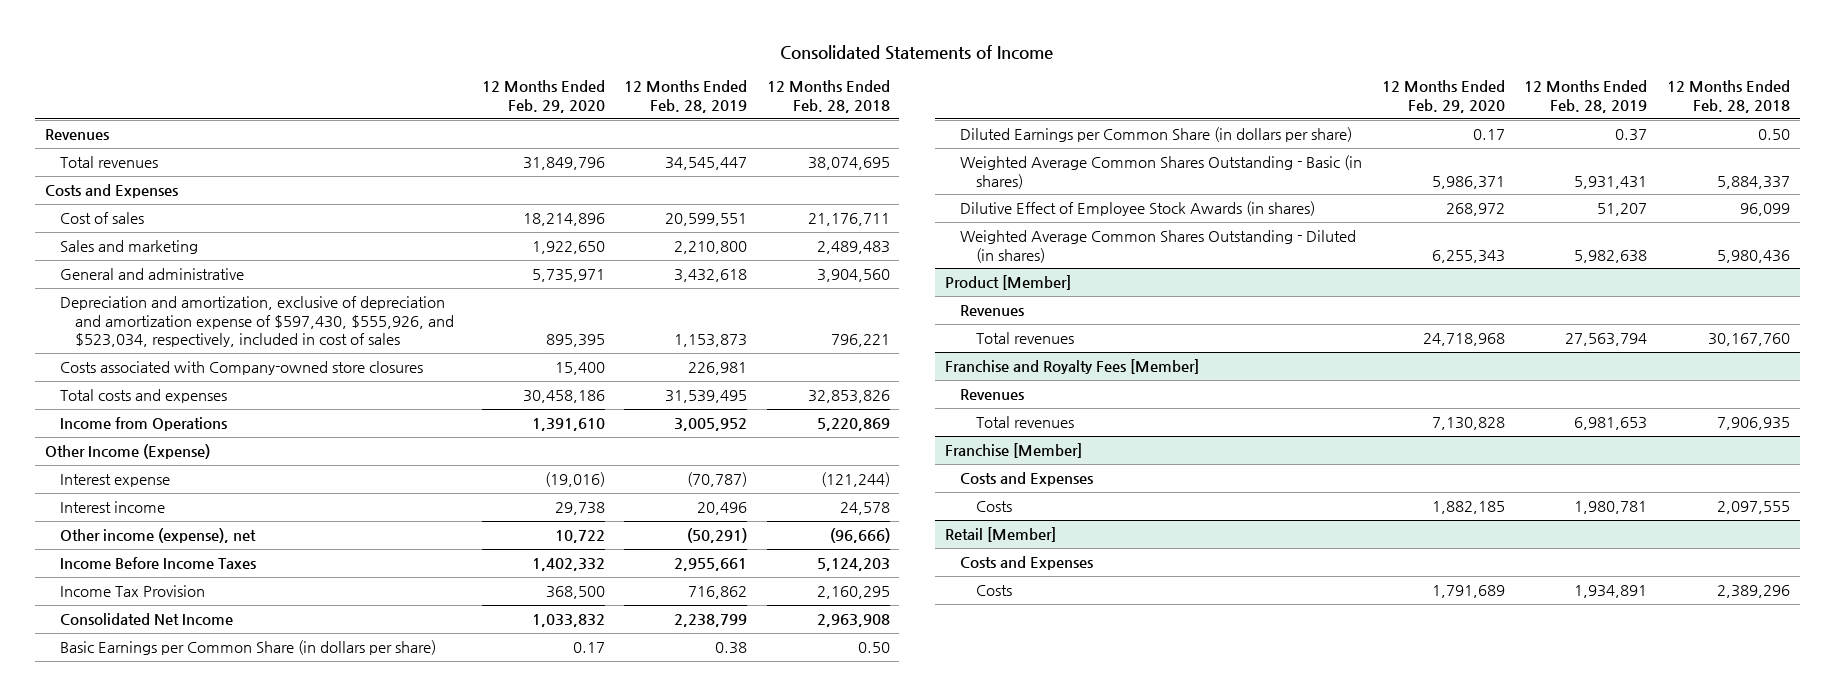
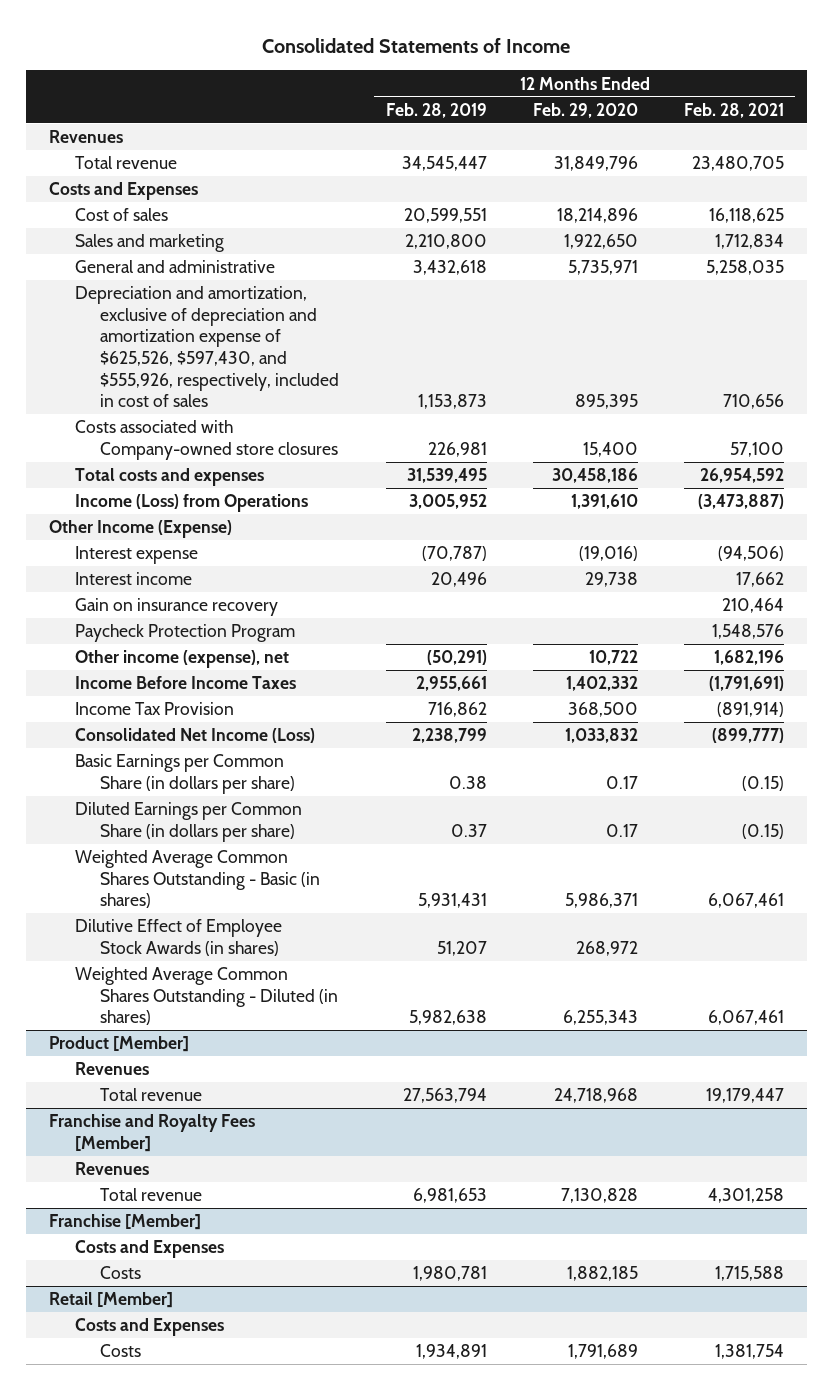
- | 12 Months Ended Feb. 29, 2020 | 12 Months Ended Feb. 28, 2019 | 12 Months Ended Feb. 28, 2018
+ | 12 Months Ended Feb. 28, 2019 | 12 Months Ended Feb. 29, 2020 | 12 Months Ended Feb. 28, 2021
- Total revenues | 31,849,796 | 34,545,447 | 38,074,695
+ Total revenue | 34,545,447 | 31,849,796 | 23,480,705
- Depreciation and amortization, exclusive of depreciation and amortization expense of $597,430, $555,926, and $523,034, respectively, included in cost of sales | 895,395 | 1,153,873 | 796,221
+ Depreciation and amortization, exclusive of depreciation and amortization expense of $625,526, $597,430, and $555,926, respectively, included in cost of sales | 1,153,873 | 895,395 | 710,656
- Income from Operations | 1,391,610 | 3,005,952 | 5,220,869
+ Income (Loss) from Operations | 3,005,952 | 1,391,610 | (3,473,887)
+ Gain on insurance recovery | | | 210,464
+ Paycheck Protection Program | | | 1,548,576
- Consolidated Net Income | 1,033,832 | 2,238,799 | 2,963,908
+ Consolidated Net Income (Loss) | 2,238,799 | 1,033,832 | (899,777)
@ Product [Member]
- Total revenues | 24,718,968 | 27,563,794 | 30,167,760
+ Total revenue | 27,563,794 | 24,718,968 | 19,179,447
@ Franchise and Royalty Fees [Member]
- Total revenues | 7,130,828 | 6,981,653 | 7,906,935
+ Total revenue | 6,981,653 | 7,130,828 | 4,301,258

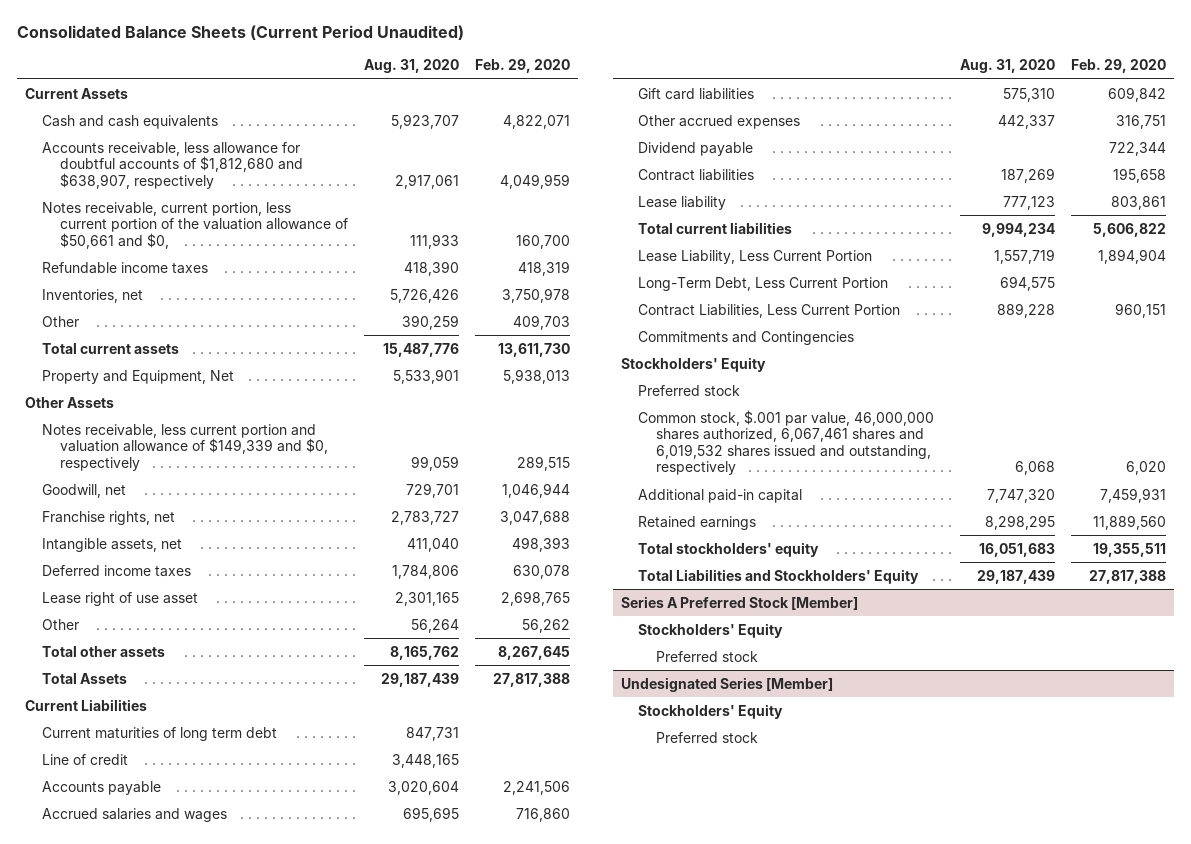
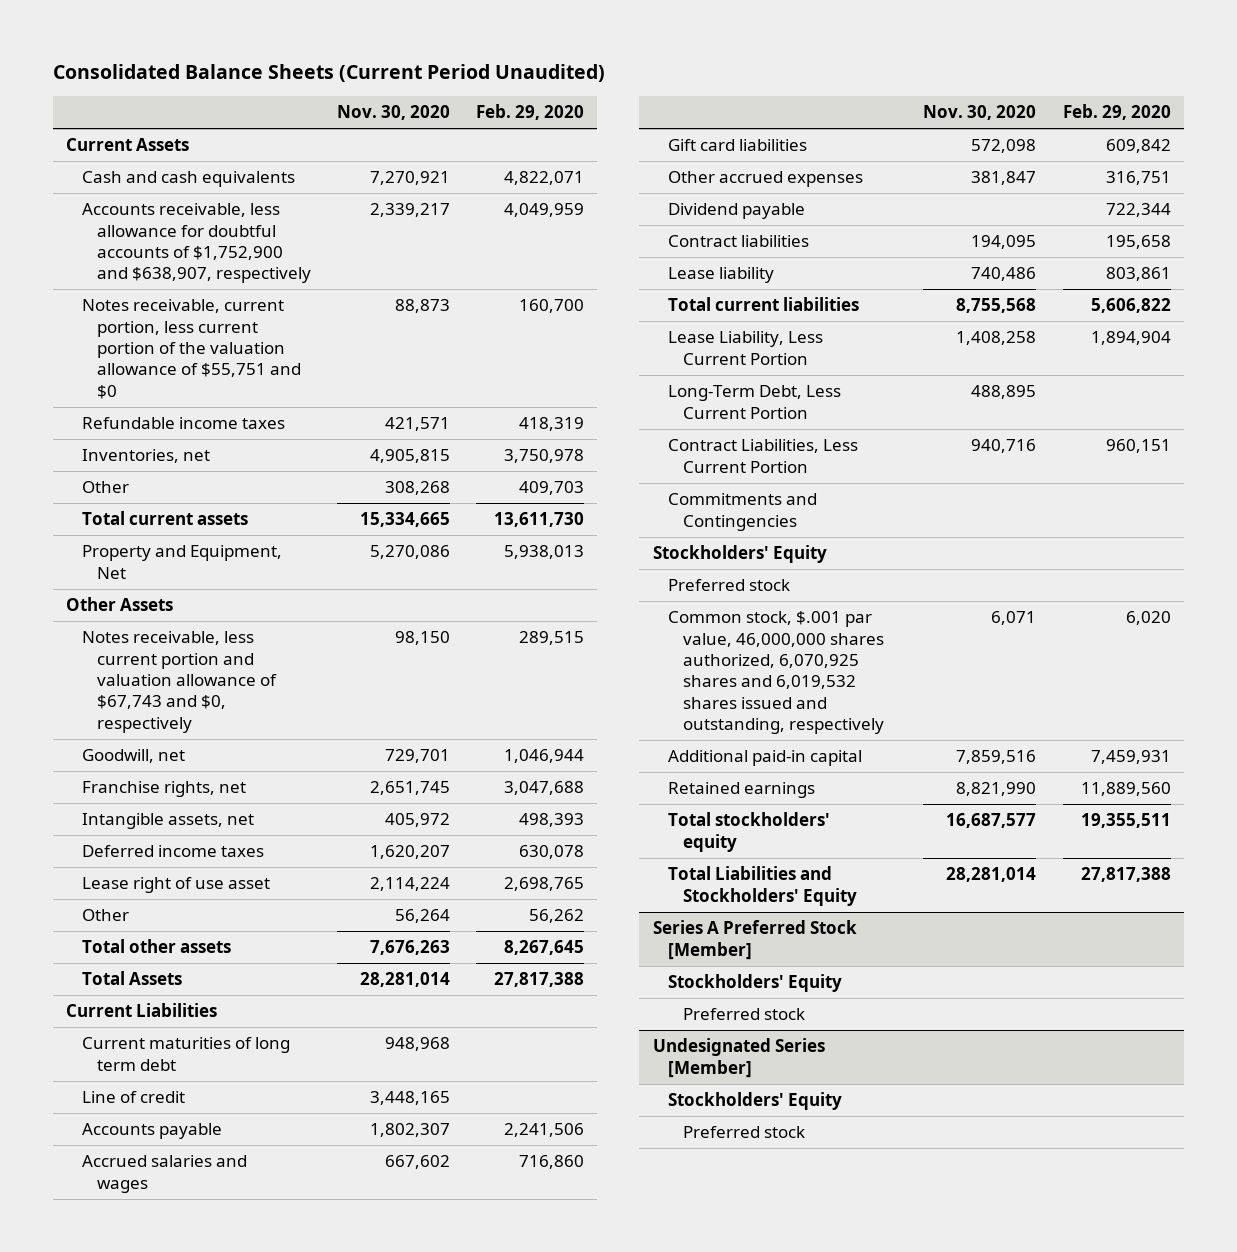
- | Aug. 31, 2020 | Feb. 29, 2020
+ | Nov. 30, 2020 | Feb. 29, 2020
- Accounts receivable, less allowance for doubtful accounts of $1,812,680 and $638,907, respectively | 2,917,061 | 4,049,959
- Notes receivable, current portion, less current portion of the valuation allowance of $50,661 and $0, | 111,933 | 160,700
+ Accounts receivable, less allowance for doubtful accounts of $1,752,900 and $638,907, respectively | 2,339,217 | 4,049,959
+ Notes receivable, current portion, less current portion of the valuation allowance of $55,751 and $0 | 88,873 | 160,700
- Notes receivable, less current portion and valuation allowance of $149,339 and $0, respectively | 99,059 | 289,515
+ Notes receivable, less current portion and valuation allowance of $67,743 and $0, respectively | 98,150 | 289,515
- Common stock, $.001 par value, 46,000,000 shares authorized, 6,067,461 shares and 6,019,532 shares issued and outstanding, respectively | 6,068 | 6,020
+ Common stock, $.001 par value, 46,000,000 shares authorized, 6,070,925 shares and 6,019,532 shares issued and outstanding, respectively | 6,071 | 6,020

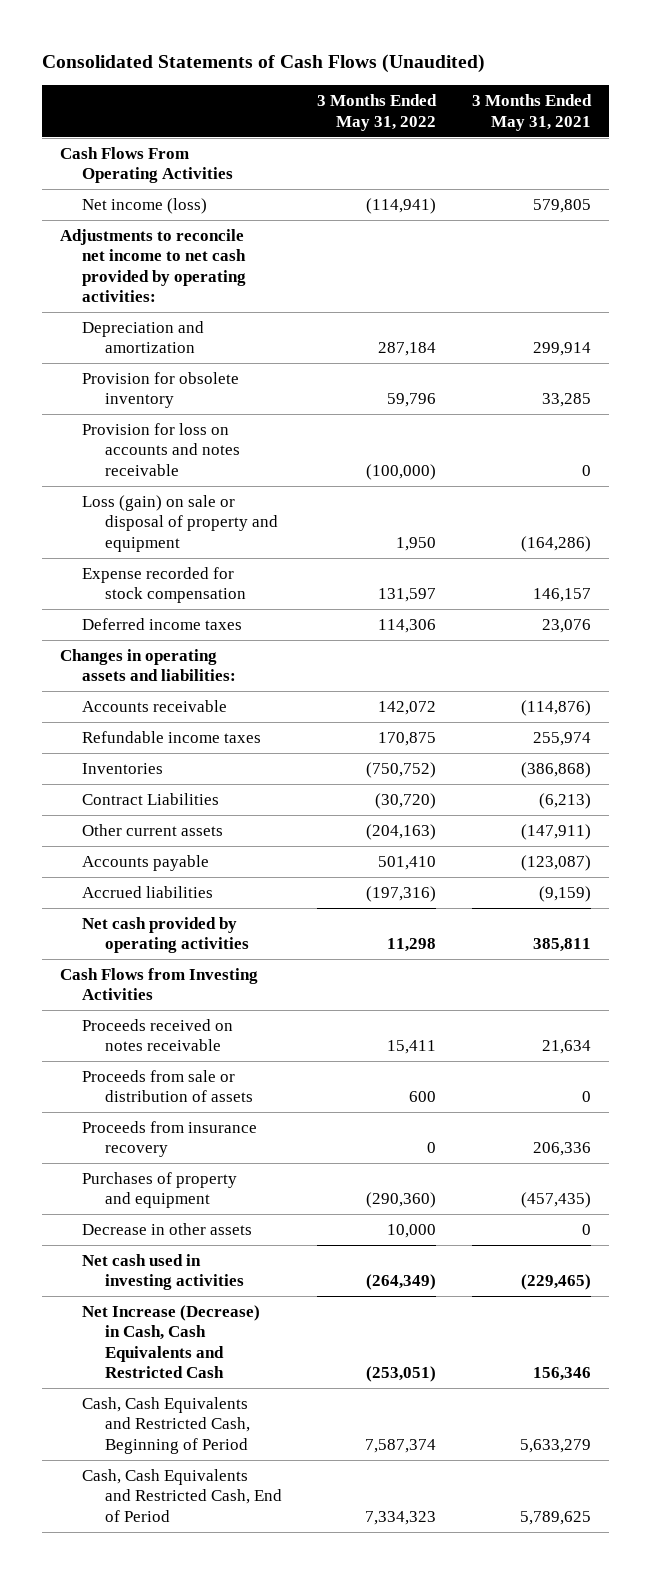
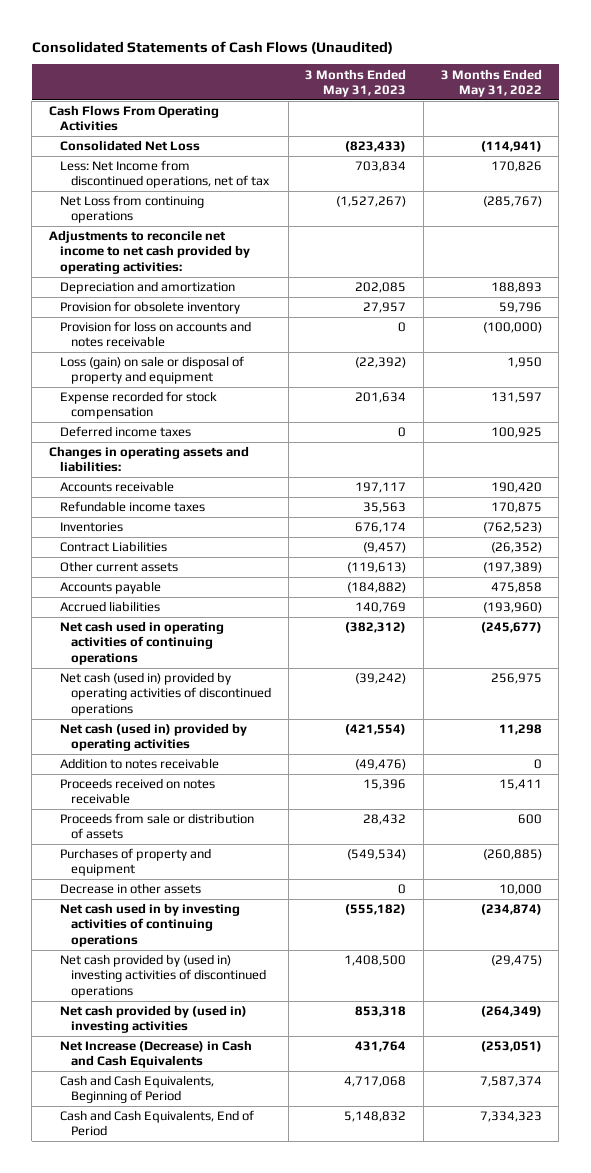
- | 3 Months Ended May 31, 2022 | 3 Months Ended May 31, 2021
+ | 3 Months Ended May 31, 2023 | 3 Months Ended May 31, 2022
- Net income (loss) | (114,941) | 579,805
+ Consolidated Net Loss | (823,433) | (114,941)
+ Less: Net Income from discontinued operations, net of tax | 703,834 | 170,826
+ Net Loss from continuing operations | (1,527,267) | (285,767)
- Depreciation and amortization | 287,184 | 299,914
+ Depreciation and amortization | 202,085 | 188,893
- Deferred income taxes | 114,306 | 23,076
+ Deferred income taxes | 0 | 100,925
- Accounts receivable | 142,072 | (114,876)
+ Accounts receivable | 197,117 | 190,420
- Inventories | (750,752) | (386,868)
- Contract Liabilities | (30,720) | (6,213)
- Other current assets | (204,163) | (147,911)
- Accounts payable | 501,410 | (123,087)
- Accrued liabilities | (197,316) | (9,159)
- Net cash provided by operating activities | 11,298 | 385,811
- Cash Flows from Investing Activities
+ Inventories | 676,174 | (762,523)
+ Contract Liabilities | (9,457) | (26,352)
+ Other current assets | (119,613) | (197,389)
+ Accounts payable | (184,882) | 475,858
+ Accrued liabilities | 140,769 | (193,960)
+ Net cash used in operating activities of continuing operations | (382,312) | (245,677)
+ Net cash (used in) provided by operating activities of discontinued operations | (39,242) | 256,975
+ Net cash (used in) provided by operating activities | (421,554) | 11,298
+ Addition to notes receivable | (49,476) | 0
- Proceeds from insurance recovery | 0 | 206,336
- Purchases of property and equipment | (290,360) | (457,435)
+ Purchases of property and equipment | (549,534) | (260,885)
- Net cash used in investing activities | (264,349) | (229,465)
- Net Increase (Decrease) in Cash, Cash Equivalents and Restricted Cash | (253,051) | 156,346
- Cash, Cash Equivalents and Restricted Cash, Beginning of Period | 7,587,374 | 5,633,279
- Cash, Cash Equivalents and Restricted Cash, End of Period | 7,334,323 | 5,789,625
+ Net cash used in by investing activities of continuing operations | (555,182) | (234,874)
+ Net cash provided by (used in) investing activities of discontinued operations | 1,408,500 | (29,475)
+ Net cash provided by (used in) investing activities | 853,318 | (264,349)
+ Net Increase (Decrease) in Cash and Cash Equivalents | 431,764 | (253,051)
+ Cash and Cash Equivalents, Beginning of Period | 4,717,068 | 7,587,374
+ Cash and Cash Equivalents, End of Period | 5,148,832 | 7,334,323

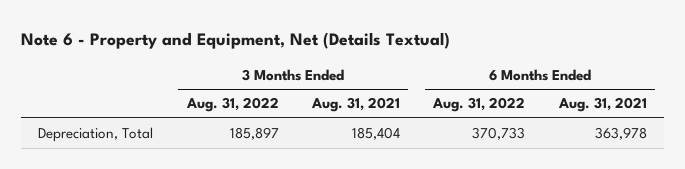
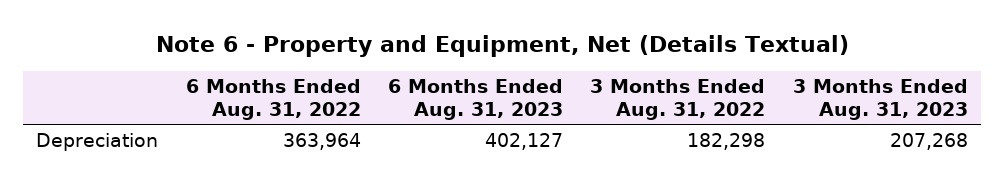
- | 3 Months Ended Aug. 31, 2022 | 3 Months Ended Aug. 31, 2021 | 6 Months Ended Aug. 31, 2022 | 6 Months Ended Aug. 31, 2021
+ | 6 Months Ended Aug. 31, 2022 | 6 Months Ended Aug. 31, 2023 | 3 Months Ended Aug. 31, 2022 | 3 Months Ended Aug. 31, 2023
- Depreciation, Total | 185,897 | 185,404 | 370,733 | 363,978
+ Depreciation | 363,964 | 402,127 | 182,298 | 207,268

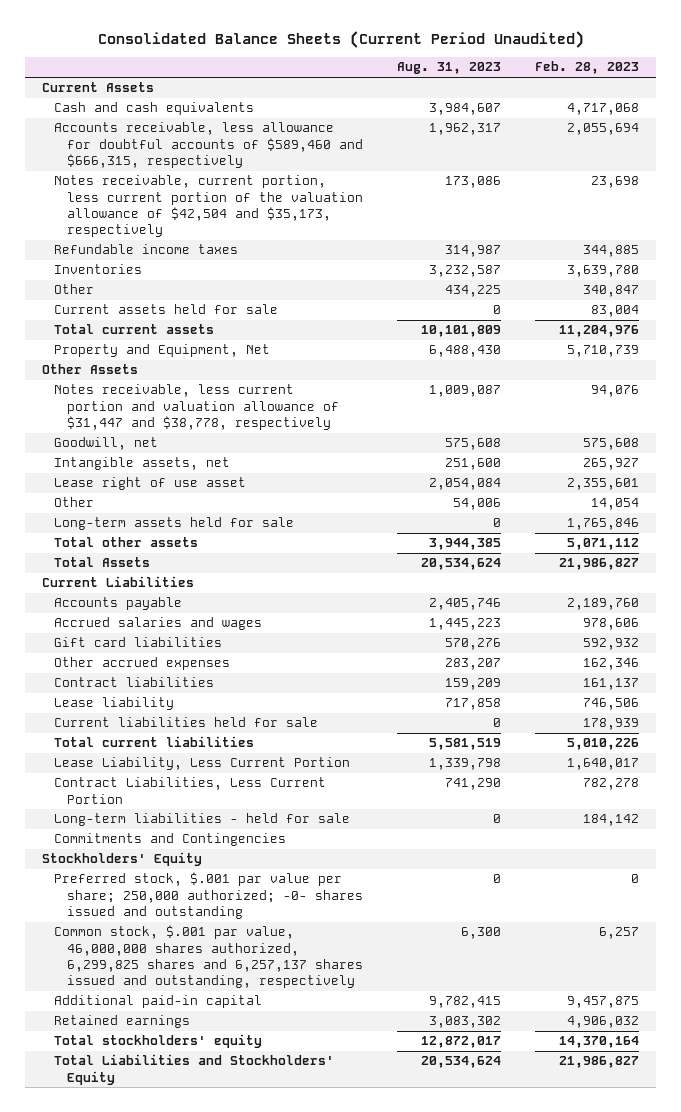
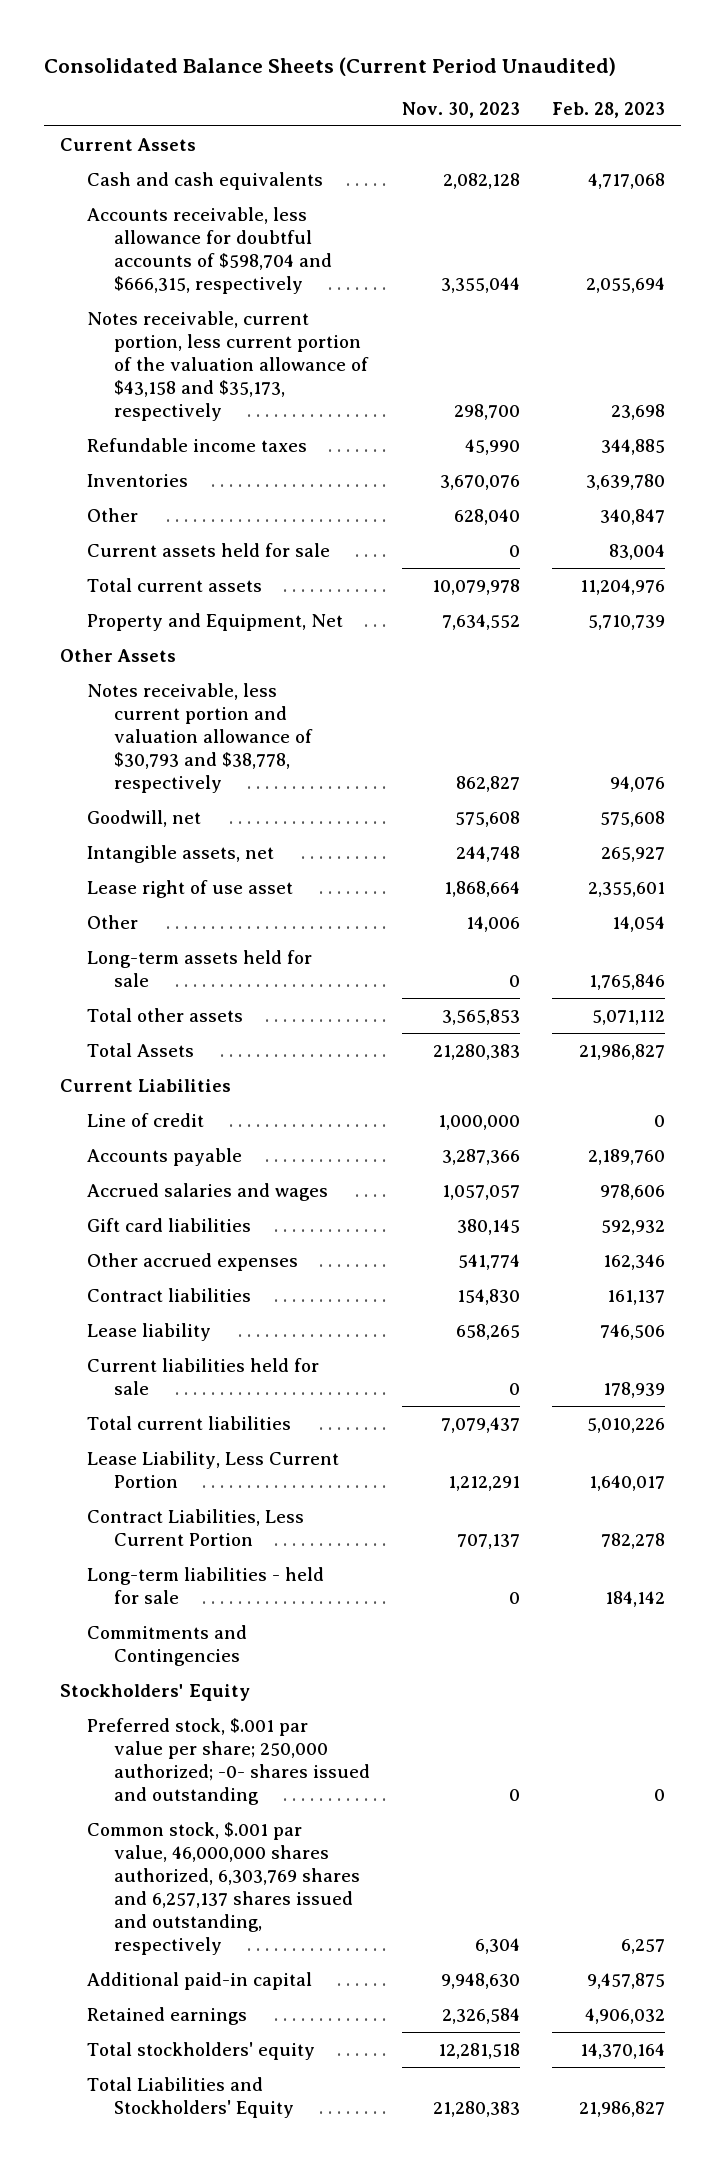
- | Aug. 31, 2023 | Feb. 28, 2023
+ | Nov. 30, 2023 | Feb. 28, 2023
- Accounts receivable, less allowance for doubtful accounts of $589,460 and $666,315, respectively | 1,962,317 | 2,055,694
- Notes receivable, current portion, less current portion of the valuation allowance of $42,504 and $35,173, respectively | 173,086 | 23,698
+ Accounts receivable, less allowance for doubtful accounts of $598,704 and $666,315, respectively | 3,355,044 | 2,055,694
+ Notes receivable, current portion, less current portion of the valuation allowance of $43,158 and $35,173, respectively | 298,700 | 23,698
- Notes receivable, less current portion and valuation allowance of $31,447 and $38,778, respectively | 1,009,087 | 94,076
+ Notes receivable, less current portion and valuation allowance of $30,793 and $38,778, respectively | 862,827 | 94,076
+ Line of credit | 1,000,000 | 0
- Common stock, $.001 par value, 46,000,000 shares authorized, 6,299,825 shares and 6,257,137 shares issued and outstanding, respectively | 6,300 | 6,257
+ Common stock, $.001 par value, 46,000,000 shares authorized, 6,303,769 shares and 6,257,137 shares issued and outstanding, respectively | 6,304 | 6,257

